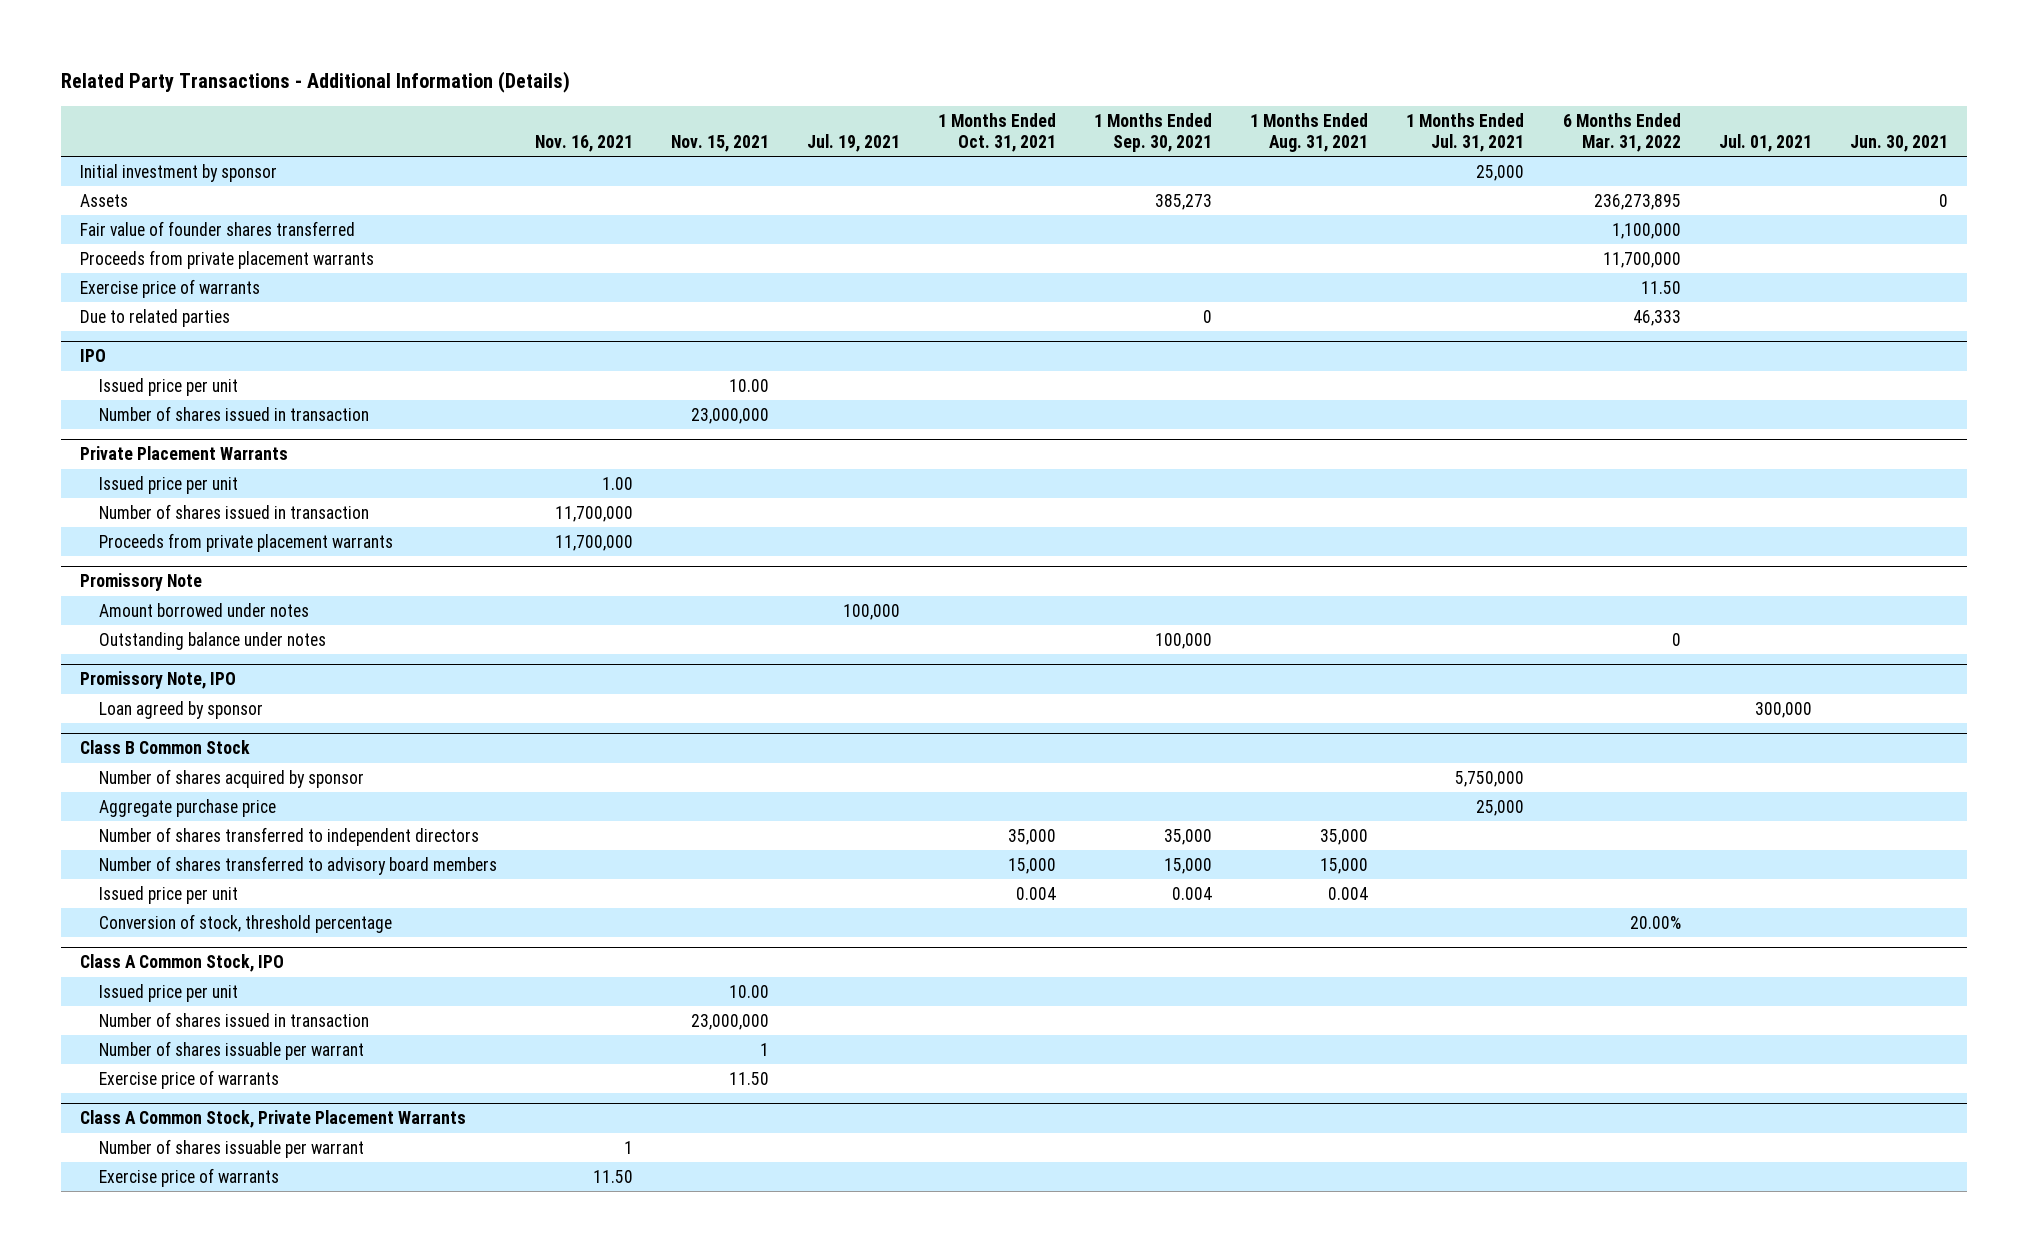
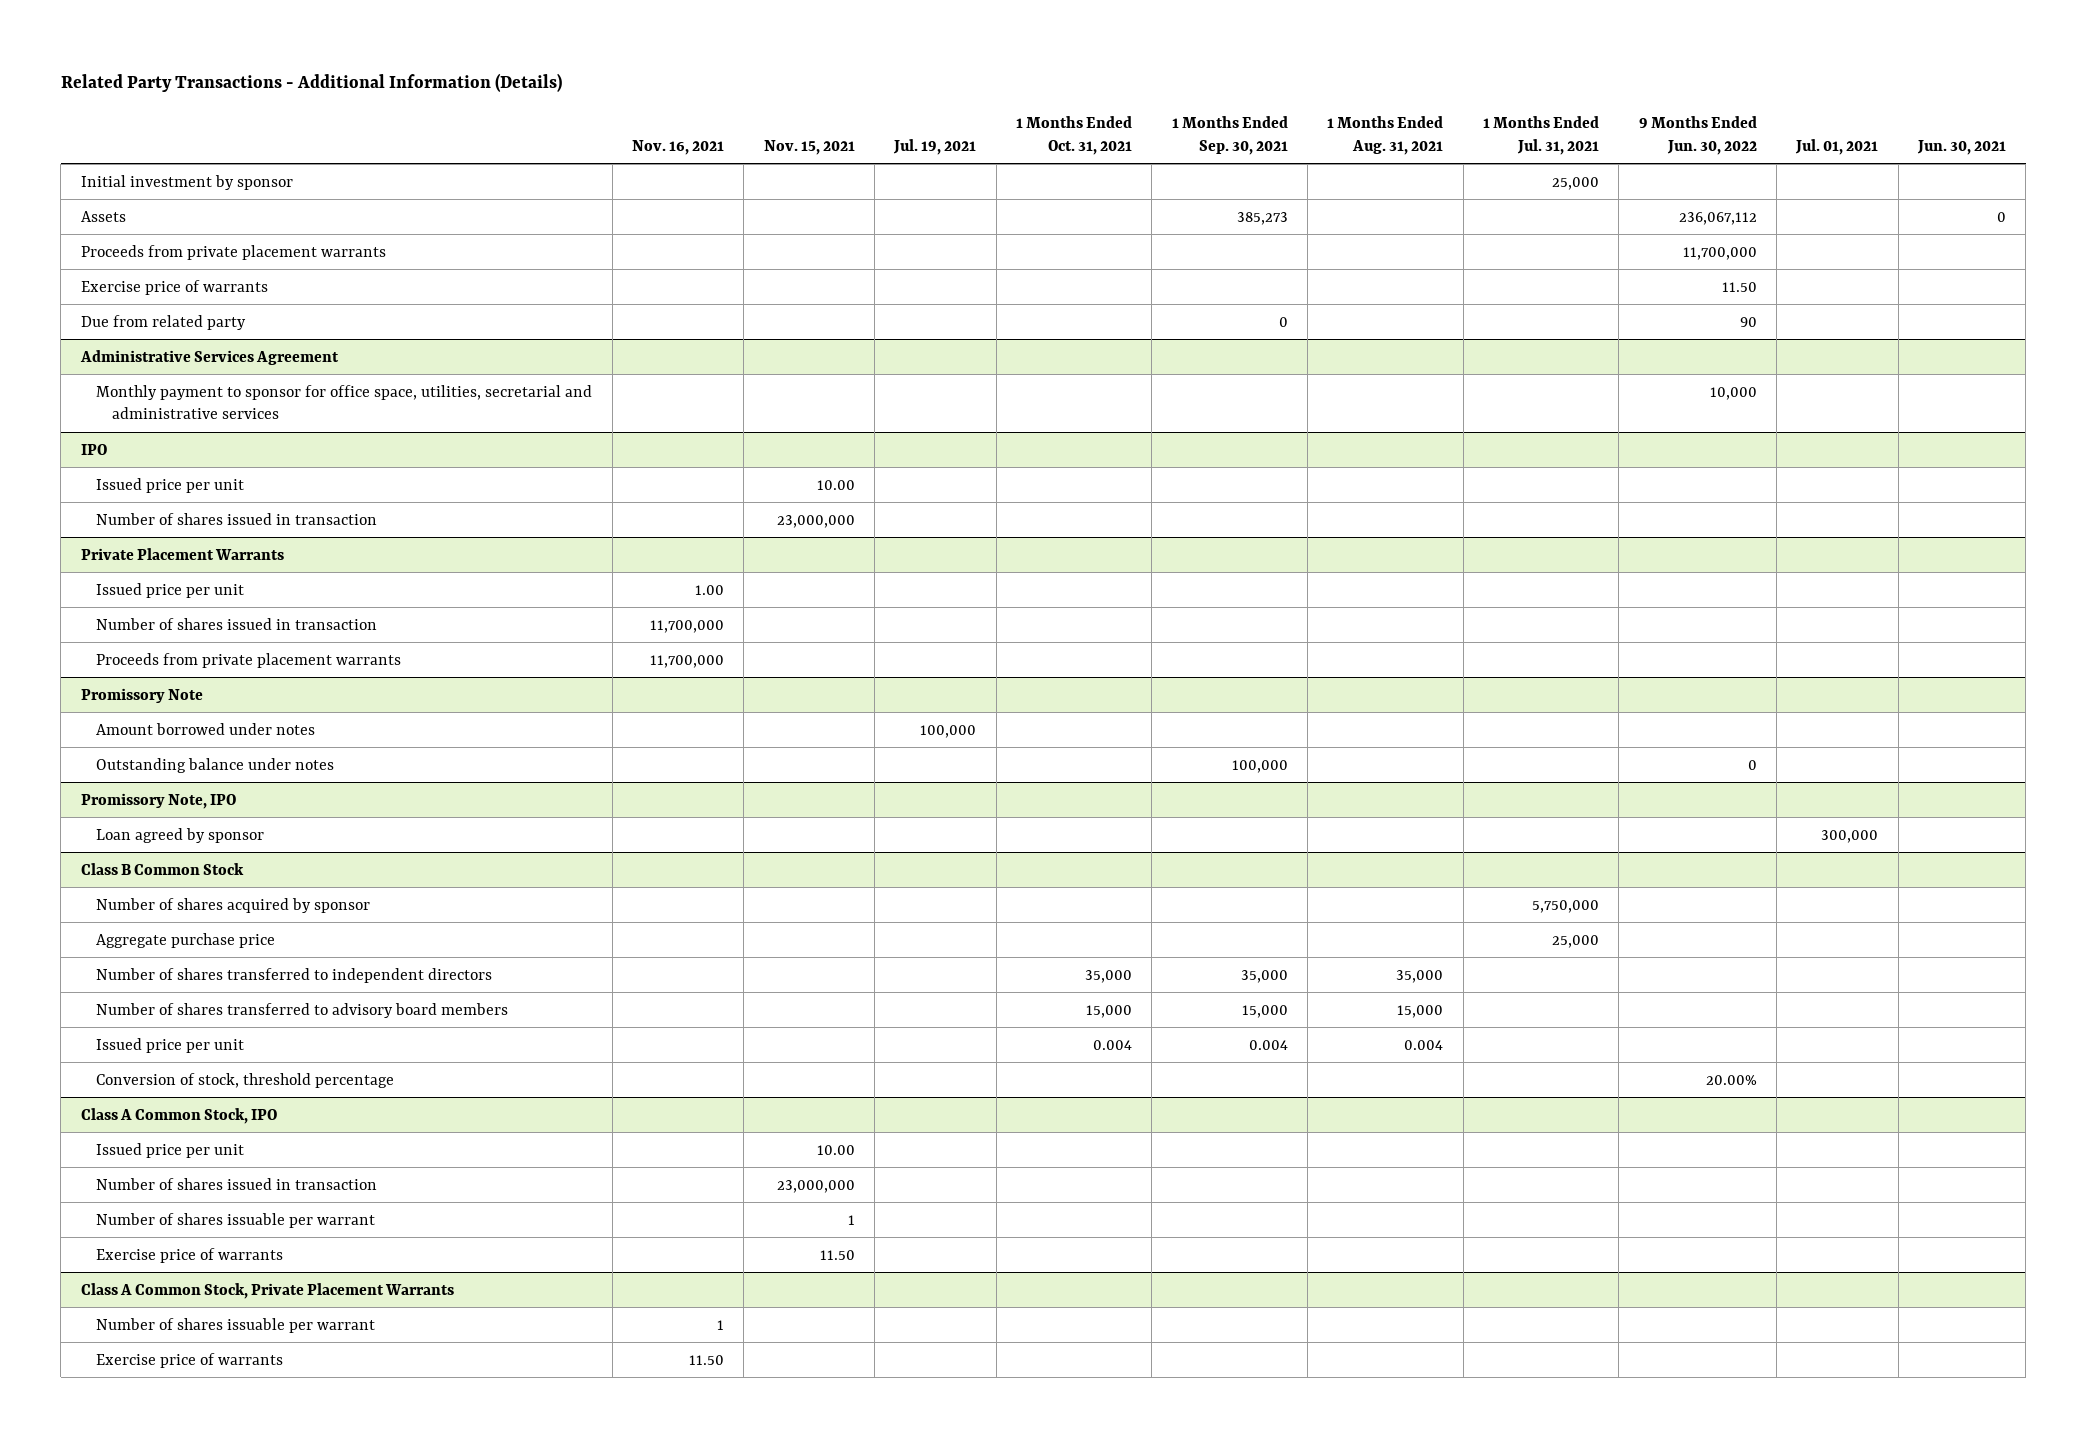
- | Nov. 16, 2021 | Nov. 15, 2021 | Jul. 19, 2021 | 1 Months Ended Oct. 31, 2021 | 1 Months Ended Sep. 30, 2021 | 1 Months Ended Aug. 31, 2021 | 1 Months Ended Jul. 31, 2021 | 6 Months Ended Mar. 31, 2022 | Jul. 01, 2021 | Jun. 30, 2021
+ | Nov. 16, 2021 | Nov. 15, 2021 | Jul. 19, 2021 | 1 Months Ended Oct. 31, 2021 | 1 Months Ended Sep. 30, 2021 | 1 Months Ended Aug. 31, 2021 | 1 Months Ended Jul. 31, 2021 | 9 Months Ended Jun. 30, 2022 | Jul. 01, 2021 | Jun. 30, 2021
- Fair value of founder shares transferred | | | | | | | | 1,100,000 | |
- Due to related parties | | | | | 0 | | | 46,333 | |
+ Due from related party | | | | | 0 | | | 90 | |
+ Administrative Services Agreement
+ Monthly payment to sponsor for office space, utilities, secretarial and administrative services | | | | | | | | 10,000 | |

